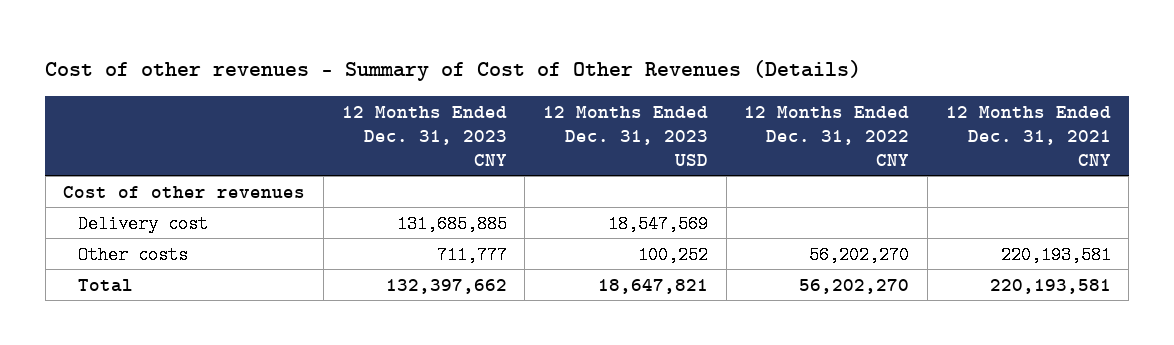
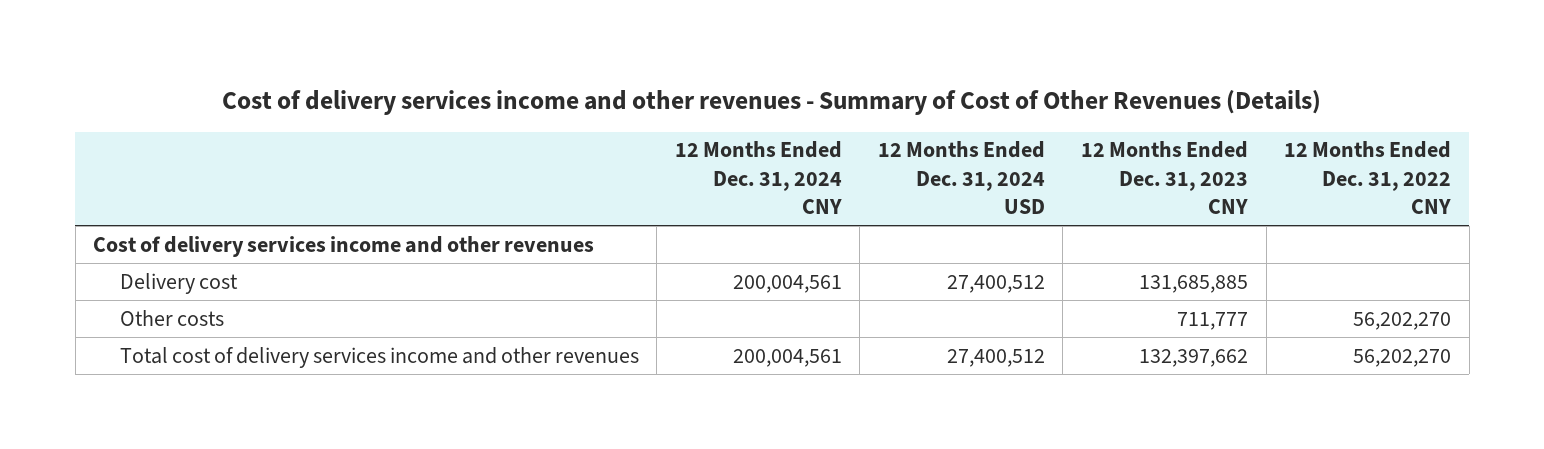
- Cost of other revenues - Summary of Cost of Other Revenues (Details)
+ Cost of delivery services income and other revenues - Summary of Cost of Other Revenues (Details)
- | 12 Months Ended Dec. 31, 2023 CNY | 12 Months Ended Dec. 31, 2023 USD | 12 Months Ended Dec. 31, 2022 CNY | 12 Months Ended Dec. 31, 2021 CNY
+ | 12 Months Ended Dec. 31, 2024 CNY | 12 Months Ended Dec. 31, 2024 USD | 12 Months Ended Dec. 31, 2023 CNY | 12 Months Ended Dec. 31, 2022 CNY
- Cost of other revenues
+ Cost of delivery services income and other revenues
- Total | 132,397,662 | 18,647,821 | 56,202,270 | 220,193,581
+ Total cost of delivery services income and other revenues | 200,004,561 | 27,400,512 | 132,397,662 | 56,202,270

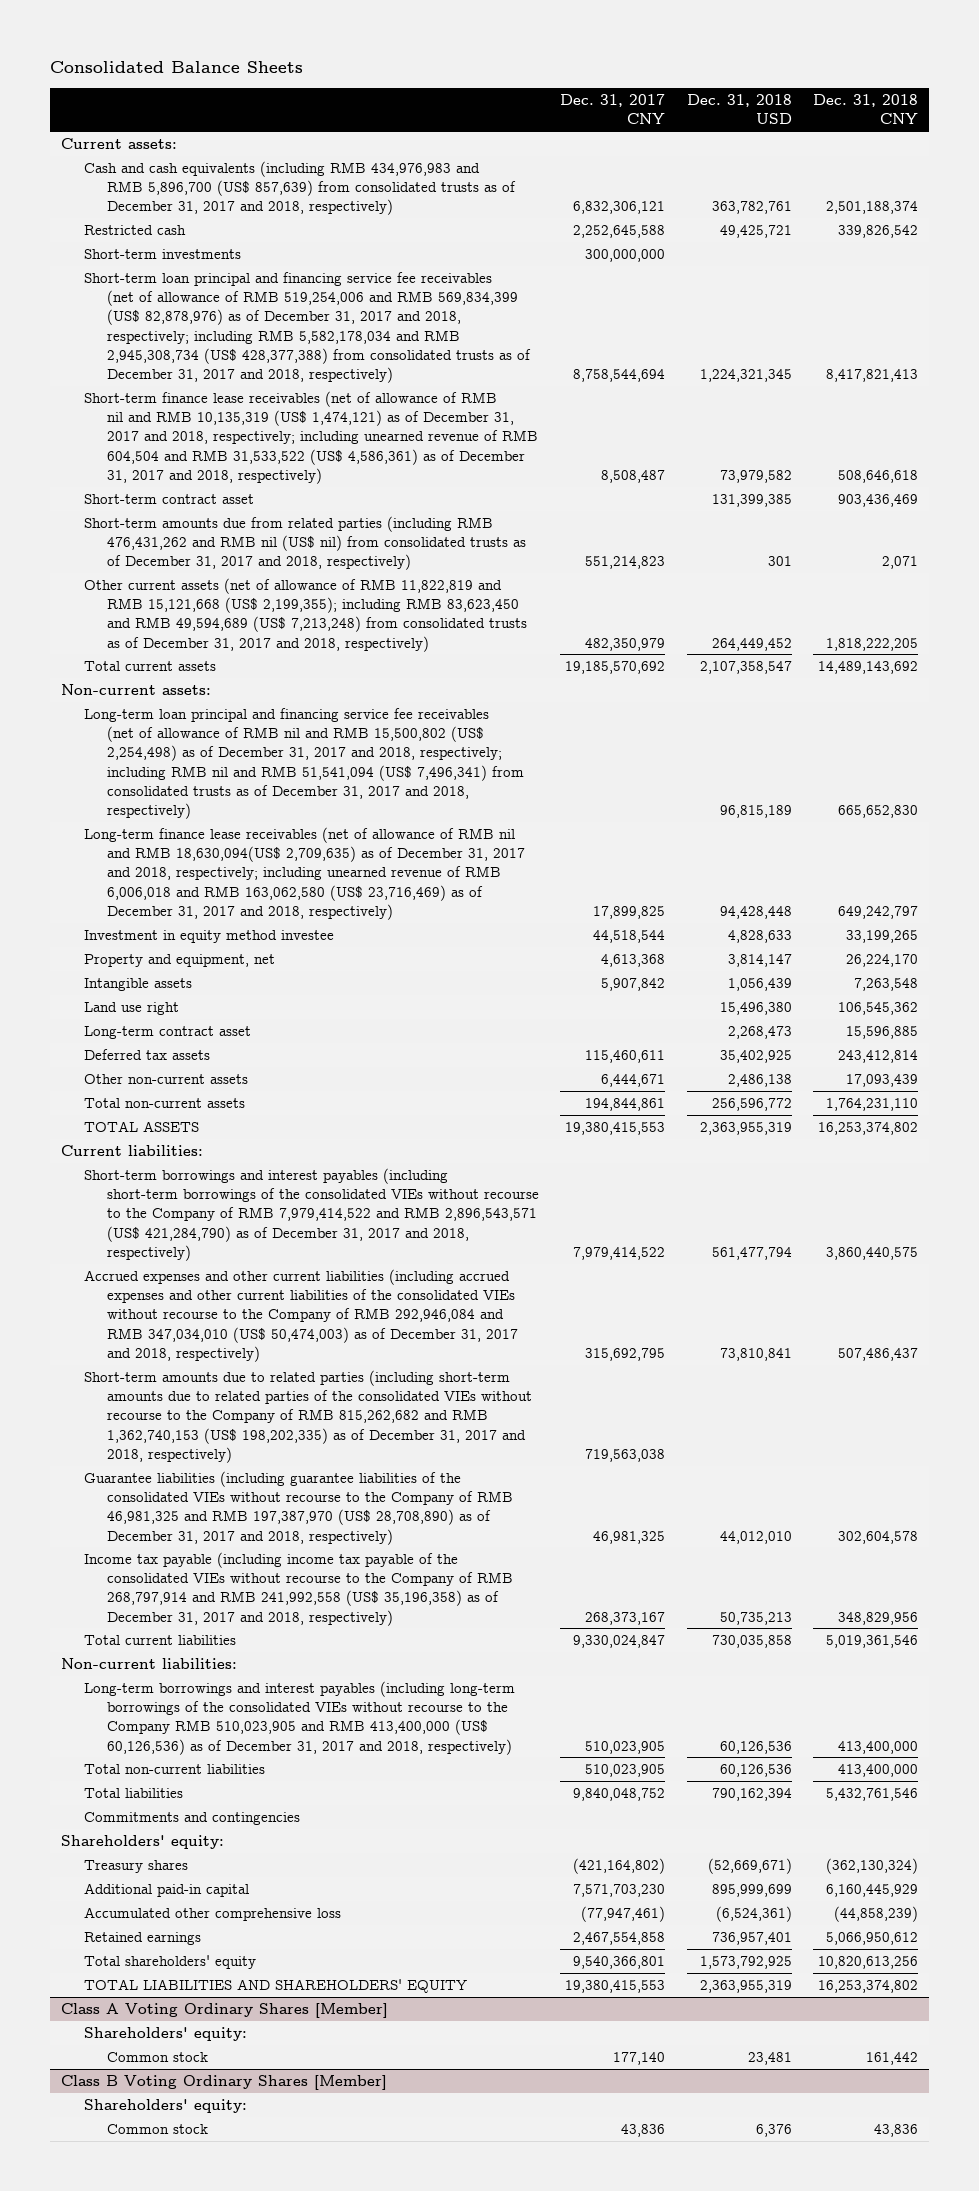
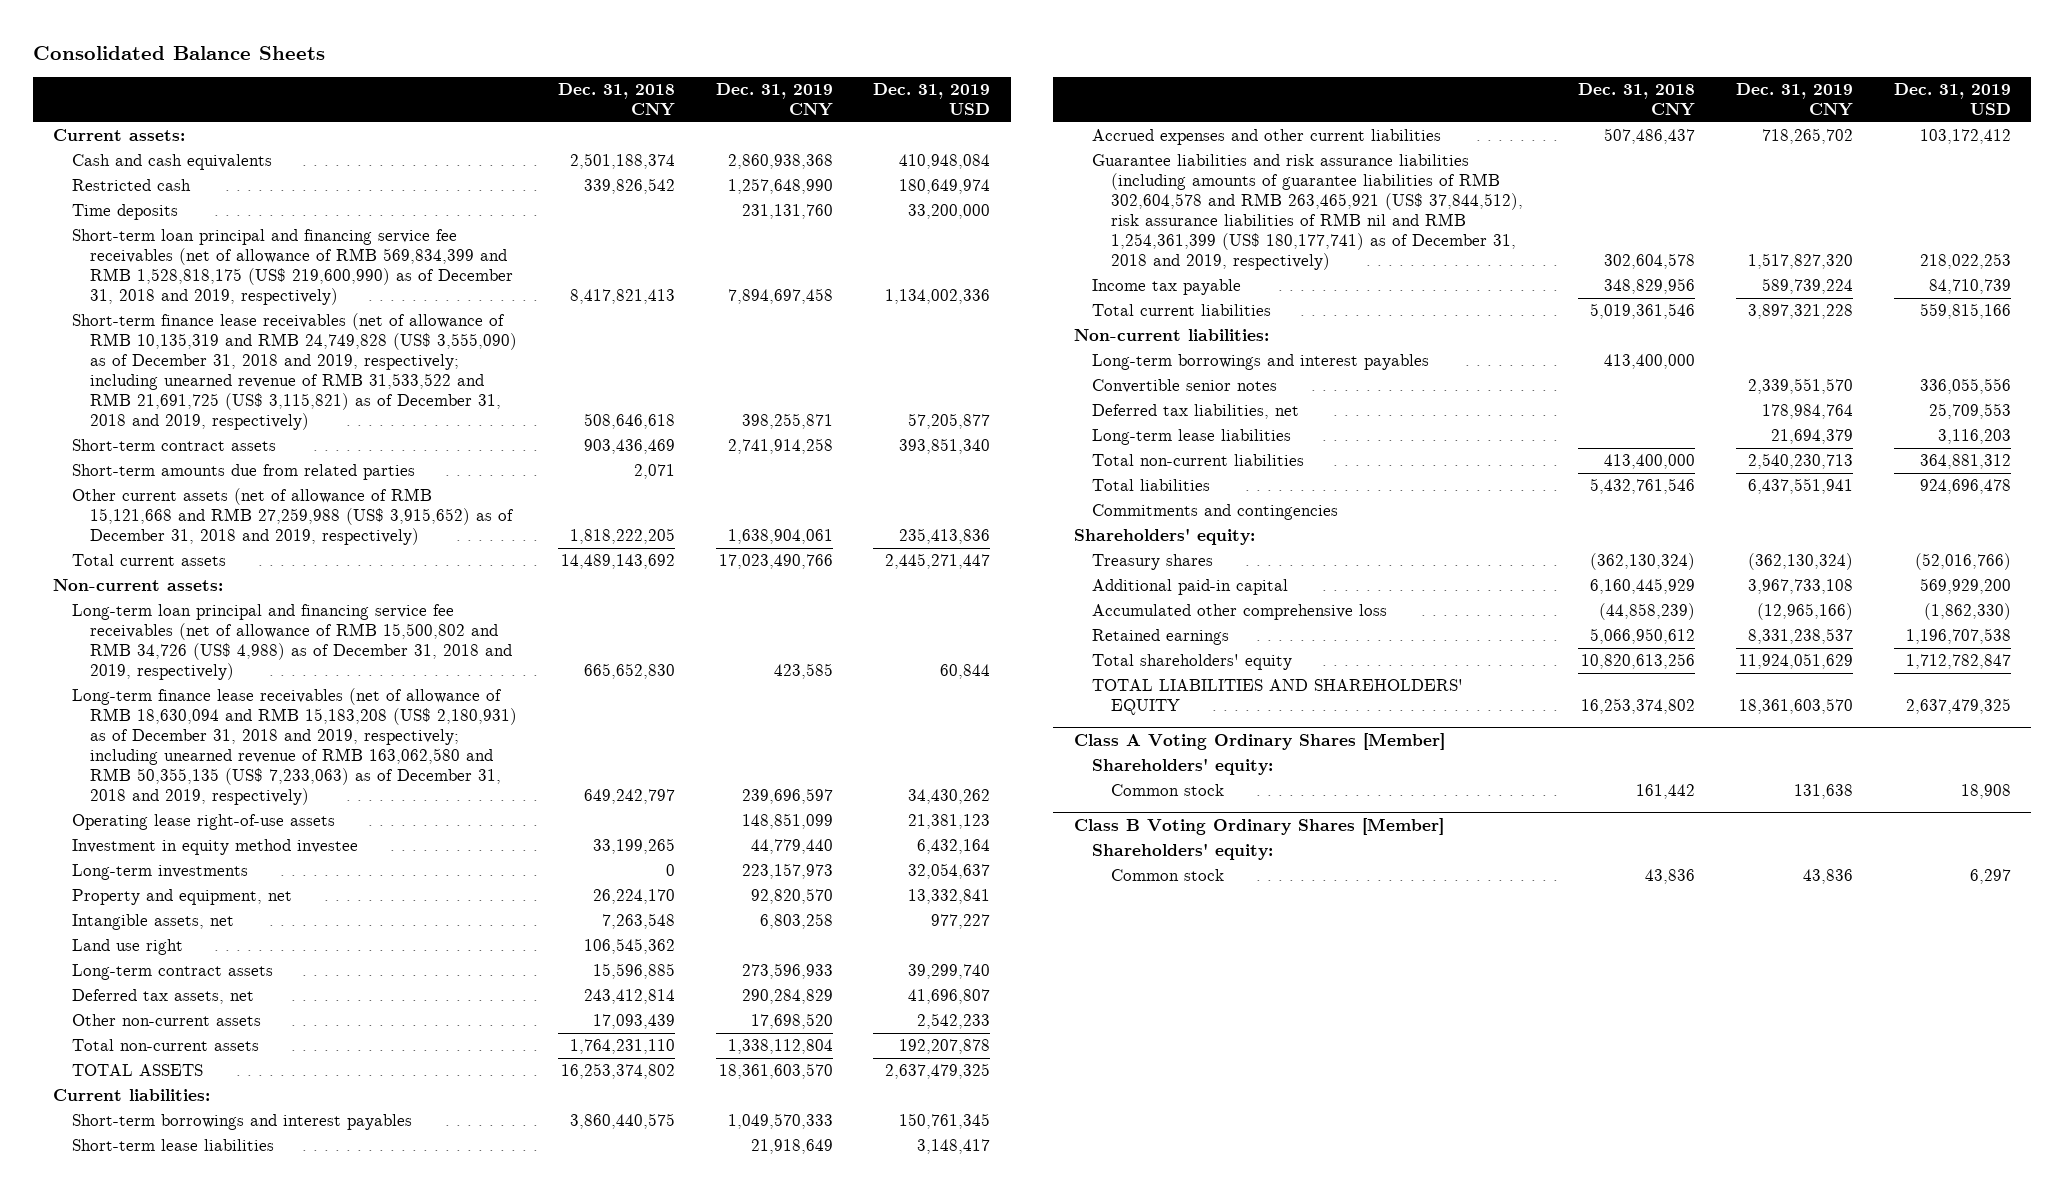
- | Dec. 31, 2017 CNY | Dec. 31, 2018 USD | Dec. 31, 2018 CNY
+ | Dec. 31, 2018 CNY | Dec. 31, 2019 CNY | Dec. 31, 2019 USD
- Cash and cash equivalents (including RMB 434,976,983 and RMB 5,896,700 (US$ 857,639) from consolidated trusts as of December 31, 2017 and 2018, respectively) | 6,832,306,121 | 363,782,761 | 2,501,188,374
+ Cash and cash equivalents | 2,501,188,374 | 2,860,938,368 | 410,948,084
- Short-term investments | 300,000,000 | |
- Short-term loan principal and financing service fee receivables (net of allowance of RMB 519,254,006 and RMB 569,834,399 (US$ 82,878,976) as of December 31, 2017 and 2018, respectively; including RMB 5,582,178,034 and RMB 2,945,308,734 (US$ 428,377,388) from consolidated trusts as of December 31, 2017 and 2018, respectively) | 8,758,544,694 | 1,224,321,345 | 8,417,821,413
- Short-term finance lease receivables (net of allowance of RMB nil and RMB 10,135,319 (US$ 1,474,121) as of December 31, 2017 and 2018, respectively; including unearned revenue of RMB 604,504 and RMB 31,533,522 (US$ 4,586,361) as of December 31, 2017 and 2018, respectively) | 8,508,487 | 73,979,582 | 508,646,618
- Short-term contract asset | | 131,399,385 | 903,436,469
- Short-term amounts due from related parties (including RMB 476,431,262 and RMB nil (US$ nil) from consolidated trusts as of December 31, 2017 and 2018, respectively) | 551,214,823 | 301 | 2,071
- Other current assets (net of allowance of RMB 11,822,819 and RMB 15,121,668 (US$ 2,199,355); including RMB 83,623,450 and RMB 49,594,689 (US$ 7,213,248) from consolidated trusts as of December 31, 2017 and 2018, respectively) | 482,350,979 | 264,449,452 | 1,818,222,205
+ Time deposits | | 231,131,760 | 33,200,000
+ Short-term loan principal and financing service fee receivables (net of allowance of RMB 569,834,399 and RMB 1,528,818,175 (US$ 219,600,990) as of December 31, 2018 and 2019, respectively) | 8,417,821,413 | 7,894,697,458 | 1,134,002,336
+ Short-term finance lease receivables (net of allowance of RMB 10,135,319 and RMB 24,749,828 (US$ 3,555,090) as of December 31, 2018 and 2019, respectively; including unearned revenue of RMB 31,533,522 and RMB 21,691,725 (US$ 3,115,821) as of December 31, 2018 and 2019, respectively) | 508,646,618 | 398,255,871 | 57,205,877
+ Short-term contract assets | 903,436,469 | 2,741,914,258 | 393,851,340
+ Short-term amounts due from related parties | 2,071 | |
+ Other current assets (net of allowance of RMB 15,121,668 and RMB 27,259,988 (US$ 3,915,652) as of December 31, 2018 and 2019, respectively) | 1,818,222,205 | 1,638,904,061 | 235,413,836
- Long-term loan principal and financing service fee receivables (net of allowance of RMB nil and RMB 15,500,802 (US$ 2,254,498) as of December 31, 2017 and 2018, respectively; including RMB nil and RMB 51,541,094 (US$ 7,496,341) from consolidated trusts as of December 31, 2017 and 2018, respectively) | | 96,815,189 | 665,652,830
- Long-term finance lease receivables (net of allowance of RMB nil and RMB 18,630,094(US$ 2,709,635) as of December 31, 2017 and 2018, respectively; including unearned revenue of RMB 6,006,018 and RMB 163,062,580 (US$ 23,716,469) as of December 31, 2017 and 2018, respectively) | 17,899,825 | 94,428,448 | 649,242,797
+ Long-term loan principal and financing service fee receivables (net of allowance of RMB 15,500,802 and RMB 34,726 (US$ 4,988) as of December 31, 2018 and 2019, respectively) | 665,652,830 | 423,585 | 60,844
+ Long-term finance lease receivables (net of allowance of RMB 18,630,094 and RMB 15,183,208 (US$ 2,180,931) as of December 31, 2018 and 2019, respectively; including unearned revenue of RMB 163,062,580 and RMB 50,355,135 (US$ 7,233,063) as of December 31, 2018 and 2019, respectively) | 649,242,797 | 239,696,597 | 34,430,262
+ Operating lease right-of-use assets | | 148,851,099 | 21,381,123
+ Long-term investments | 0 | 223,157,973 | 32,054,637
- Intangible assets | 5,907,842 | 1,056,439 | 7,263,548
+ Intangible assets, net | 7,263,548 | 6,803,258 | 977,227
- Long-term contract asset | | 2,268,473 | 15,596,885
- Deferred tax assets | 115,460,611 | 35,402,925 | 243,412,814
+ Long-term contract assets | 15,596,885 | 273,596,933 | 39,299,740
+ Deferred tax assets, net | 243,412,814 | 290,284,829 | 41,696,807
- Short-term borrowings and interest payables (including short-term borrowings of the consolidated VIEs without recourse to the Company of RMB 7,979,414,522 and RMB 2,896,543,571 (US$ 421,284,790) as of December 31, 2017 and 2018, respectively) | 7,979,414,522 | 561,477,794 | 3,860,440,575
- Accrued expenses and other current liabilities (including accrued expenses and other current liabilities of the consolidated VIEs without recourse to the Company of RMB 292,946,084 and RMB 347,034,010 (US$ 50,474,003) as of December 31, 2017 and 2018, respectively) | 315,692,795 | 73,810,841 | 507,486,437
- Short-term amounts due to related parties (including short-term amounts due to related parties of the consolidated VIEs without recourse to the Company of RMB 815,262,682 and RMB 1,362,740,153 (US$ 198,202,335) as of December 31, 2017 and 2018, respectively) | 719,563,038 | |
- Guarantee liabilities (including guarantee liabilities of the consolidated VIEs without recourse to the Company of RMB 46,981,325 and RMB 197,387,970 (US$ 28,708,890) as of December 31, 2017 and 2018, respectively) | 46,981,325 | 44,012,010 | 302,604,578
- Income tax payable (including income tax payable of the consolidated VIEs without recourse to the Company of RMB 268,797,914 and RMB 241,992,558 (US$ 35,196,358) as of December 31, 2017 and 2018, respectively) | 268,373,167 | 50,735,213 | 348,829,956
+ Short-term borrowings and interest payables | 3,860,440,575 | 1,049,570,333 | 150,761,345
+ Short-term lease liabilities | | 21,918,649 | 3,148,417
+ Accrued expenses and other current liabilities | 507,486,437 | 718,265,702 | 103,172,412
+ Guarantee liabilities and risk assurance liabilities (including amounts of guarantee liabilities of RMB 302,604,578 and RMB 263,465,921 (US$ 37,844,512), risk assurance liabilities of RMB nil and RMB 1,254,361,399 (US$ 180,177,741) as of December 31, 2018 and 2019, respectively) | 302,604,578 | 1,517,827,320 | 218,022,253
+ Income tax payable | 348,829,956 | 589,739,224 | 84,710,739
- Long-term borrowings and interest payables (including long-term borrowings of the consolidated VIEs without recourse to the Company RMB 510,023,905 and RMB 413,400,000 (US$ 60,126,536) as of December 31, 2017 and 2018, respectively) | 510,023,905 | 60,126,536 | 413,400,000
+ Long-term borrowings and interest payables | 413,400,000 | |
+ Convertible senior notes | | 2,339,551,570 | 336,055,556
+ Deferred tax liabilities, net | | 178,984,764 | 25,709,553
+ Long-term lease liabilities | | 21,694,379 | 3,116,203

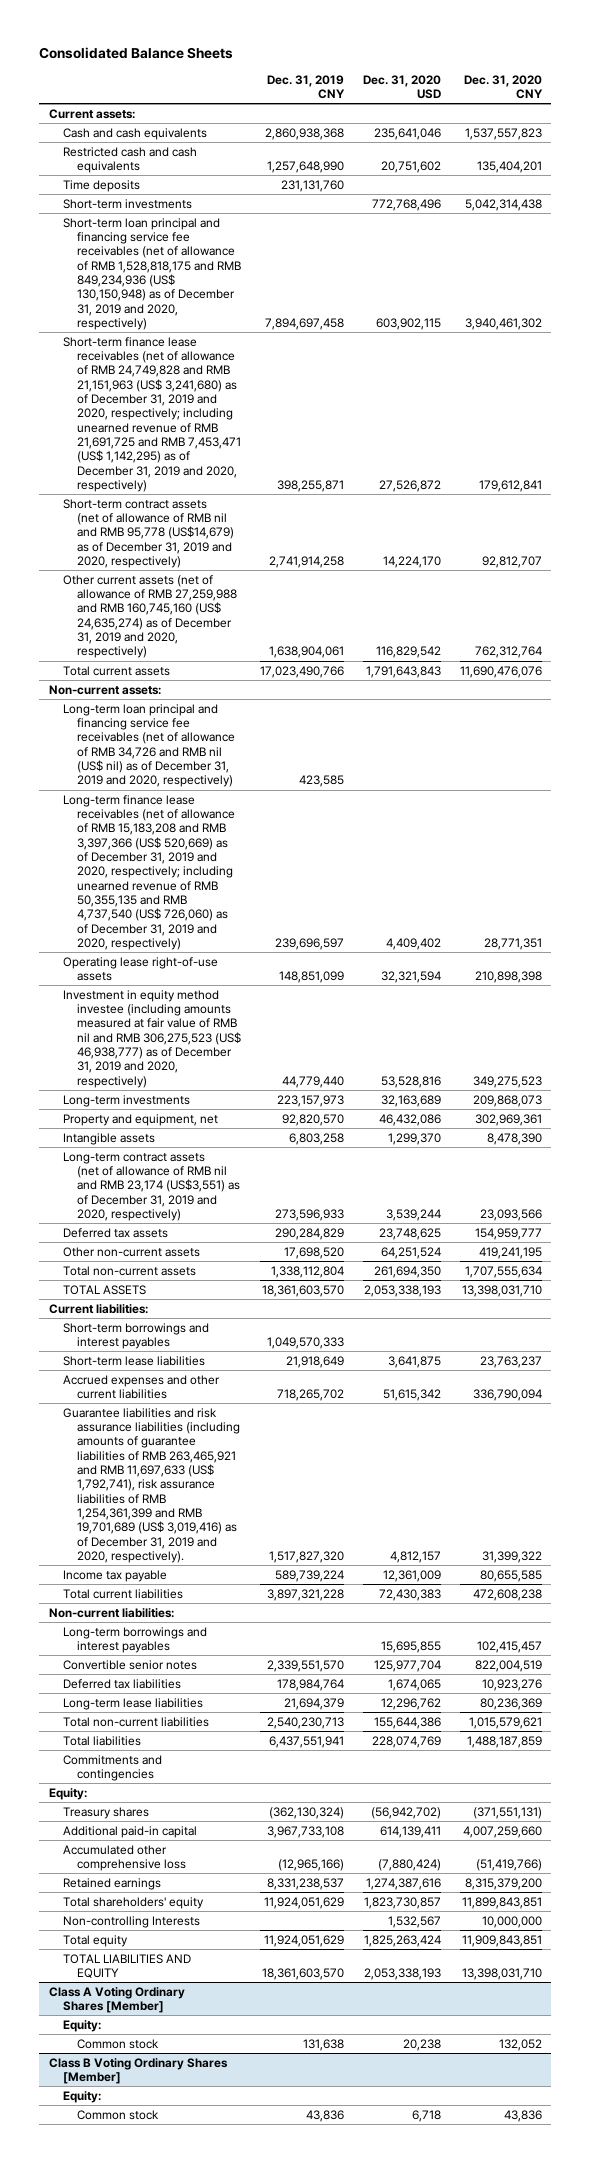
- | Dec. 31, 2018 CNY | Dec. 31, 2019 CNY | Dec. 31, 2019 USD
+ | Dec. 31, 2019 CNY | Dec. 31, 2020 USD | Dec. 31, 2020 CNY
- Restricted cash | 339,826,542 | 1,257,648,990 | 180,649,974
+ Restricted cash and cash equivalents | 1,257,648,990 | 20,751,602 | 135,404,201
- Short-term loan principal and financing service fee receivables (net of allowance of RMB 569,834,399 and RMB 1,528,818,175 (US$ 219,600,990) as of December 31, 2018 and 2019, respectively) | 8,417,821,413 | 7,894,697,458 | 1,134,002,336
- Short-term finance lease receivables (net of allowance of RMB 10,135,319 and RMB 24,749,828 (US$ 3,555,090) as of December 31, 2018 and 2019, respectively; including unearned revenue of RMB 31,533,522 and RMB 21,691,725 (US$ 3,115,821) as of December 31, 2018 and 2019, respectively) | 508,646,618 | 398,255,871 | 57,205,877
- Short-term contract assets | 903,436,469 | 2,741,914,258 | 393,851,340
- Short-term amounts due from related parties | 2,071 | |
- Other current assets (net of allowance of RMB 15,121,668 and RMB 27,259,988 (US$ 3,915,652) as of December 31, 2018 and 2019, respectively) | 1,818,222,205 | 1,638,904,061 | 235,413,836
+ Short-term investments | | 772,768,496 | 5,042,314,438
+ Short-term loan principal and financing service fee receivables (net of allowance of RMB 1,528,818,175 and RMB 849,234,936 (US$ 130,150,948) as of December 31, 2019 and 2020, respectively) | 7,894,697,458 | 603,902,115 | 3,940,461,302
+ Short-term finance lease receivables (net of allowance of RMB 24,749,828 and RMB 21,151,963 (US$ 3,241,680) as of December 31, 2019 and 2020, respectively; including unearned revenue of RMB 21,691,725 and RMB 7,453,471 (US$ 1,142,295) as of December 31, 2019 and 2020, respectively) | 398,255,871 | 27,526,872 | 179,612,841
+ Short-term contract assets (net of allowance of RMB nil and RMB 95,778 (US$14,679) as of December 31, 2019 and 2020, respectively) | 2,741,914,258 | 14,224,170 | 92,812,707
+ Other current assets (net of allowance of RMB 27,259,988 and RMB 160,745,160 (US$ 24,635,274) as of December 31, 2019 and 2020, respectively) | 1,638,904,061 | 116,829,542 | 762,312,764
- Long-term loan principal and financing service fee receivables (net of allowance of RMB 15,500,802 and RMB 34,726 (US$ 4,988) as of December 31, 2018 and 2019, respectively) | 665,652,830 | 423,585 | 60,844
- Long-term finance lease receivables (net of allowance of RMB 18,630,094 and RMB 15,183,208 (US$ 2,180,931) as of December 31, 2018 and 2019, respectively; including unearned revenue of RMB 163,062,580 and RMB 50,355,135 (US$ 7,233,063) as of December 31, 2018 and 2019, respectively) | 649,242,797 | 239,696,597 | 34,430,262
+ Long-term loan principal and financing service fee receivables (net of allowance of RMB 34,726 and RMB nil (US$ nil) as of December 31, 2019 and 2020, respectively) | 423,585 | |
+ Long-term finance lease receivables (net of allowance of RMB 15,183,208 and RMB 3,397,366 (US$ 520,669) as of December 31, 2019 and 2020, respectively; including unearned revenue of RMB 50,355,135 and RMB 4,737,540 (US$ 726,060) as of December 31, 2019 and 2020, respectively) | 239,696,597 | 4,409,402 | 28,771,351
- Investment in equity method investee | 33,199,265 | 44,779,440 | 6,432,164
+ Investment in equity method investee (including amounts measured at fair value of RMB nil and RMB 306,275,523 (US$ 46,938,777) as of December 31, 2019 and 2020, respectively) | 44,779,440 | 53,528,816 | 349,275,523
- Intangible assets, net | 7,263,548 | 6,803,258 | 977,227
- Land use right | 106,545,362 | |
- Long-term contract assets | 15,596,885 | 273,596,933 | 39,299,740
- Deferred tax assets, net | 243,412,814 | 290,284,829 | 41,696,807
+ Intangible assets | 6,803,258 | 1,299,370 | 8,478,390
+ Long-term contract assets (net of allowance of RMB nil and RMB 23,174 (US$3,551) as of December 31, 2019 and 2020, respectively) | 273,596,933 | 3,539,244 | 23,093,566
+ Deferred tax assets | 290,284,829 | 23,748,625 | 154,959,777
- Guarantee liabilities and risk assurance liabilities (including amounts of guarantee liabilities of RMB 302,604,578 and RMB 263,465,921 (US$ 37,844,512), risk assurance liabilities of RMB nil and RMB 1,254,361,399 (US$ 180,177,741) as of December 31, 2018 and 2019, respectively) | 302,604,578 | 1,517,827,320 | 218,022,253
+ Guarantee liabilities and risk assurance liabilities (including amounts of guarantee liabilities of RMB 263,465,921 and RMB 11,697,633 (US$ 1,792,741), risk assurance liabilities of RMB 1,254,361,399 and RMB 19,701,689 (US$ 3,019,416) as of December 31, 2019 and 2020, respectively). | 1,517,827,320 | 4,812,157 | 31,399,322
- Deferred tax liabilities, net | | 178,984,764 | 25,709,553
+ Deferred tax liabilities | 178,984,764 | 1,674,065 | 10,923,276
- Shareholders' equity:
+ Equity:
- TOTAL LIABILITIES AND SHAREHOLDERS' EQUITY | 16,253,374,802 | 18,361,603,570 | 2,637,479,325
+ Non-controlling Interests | | 1,532,567 | 10,000,000
+ Total equity | 11,924,051,629 | 1,825,263,424 | 11,909,843,851
+ TOTAL LIABILITIES AND EQUITY | 18,361,603,570 | 2,053,338,193 | 13,398,031,710
@ Class A Voting Ordinary Shares [Member]
- Shareholders' equity:
+ Equity:
@ Class B Voting Ordinary Shares [Member]
- Shareholders' equity:
+ Equity:

